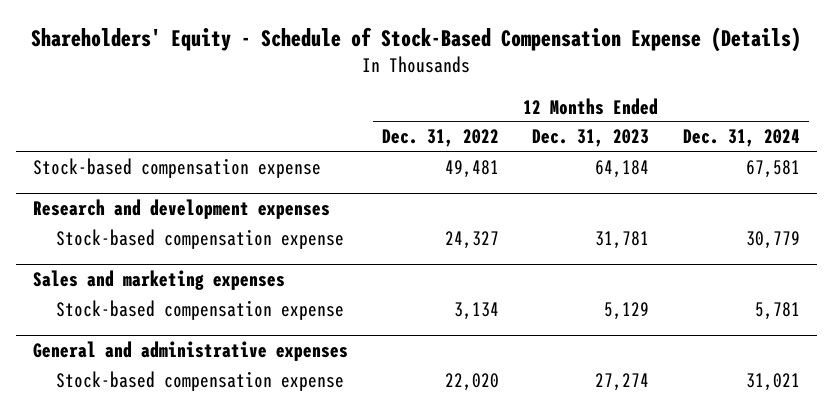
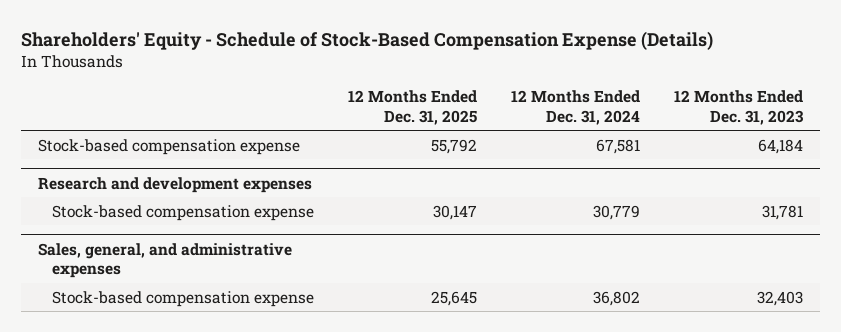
- | 12 Months Ended Dec. 31, 2022 | 12 Months Ended Dec. 31, 2023 | 12 Months Ended Dec. 31, 2024
+ | 12 Months Ended Dec. 31, 2025 | 12 Months Ended Dec. 31, 2024 | 12 Months Ended Dec. 31, 2023
- Sales and marketing expenses
- Stock-based compensation expense | 3,134 | 5,129 | 5,781
- General and administrative expenses
- Stock-based compensation expense | 22,020 | 27,274 | 31,021
+ Sales, general, and administrative expenses
+ Stock-based compensation expense | 25,645 | 36,802 | 32,403

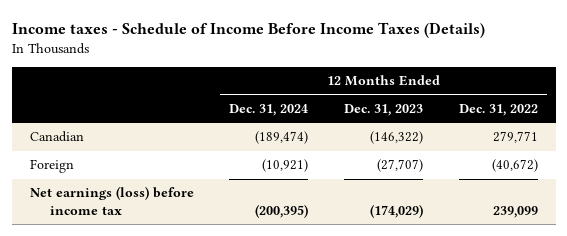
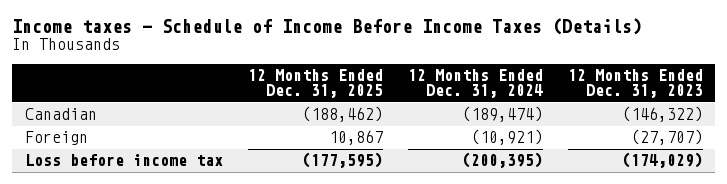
- | 12 Months Ended Dec. 31, 2024 | 12 Months Ended Dec. 31, 2023 | 12 Months Ended Dec. 31, 2022
+ | 12 Months Ended Dec. 31, 2025 | 12 Months Ended Dec. 31, 2024 | 12 Months Ended Dec. 31, 2023
- Net earnings (loss) before income tax | (200,395) | (174,029) | 239,099
+ Loss before income tax | (177,595) | (200,395) | (174,029)

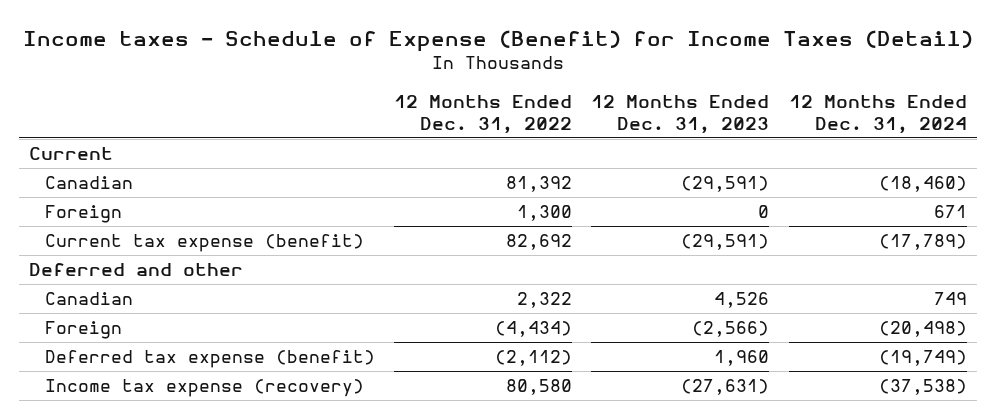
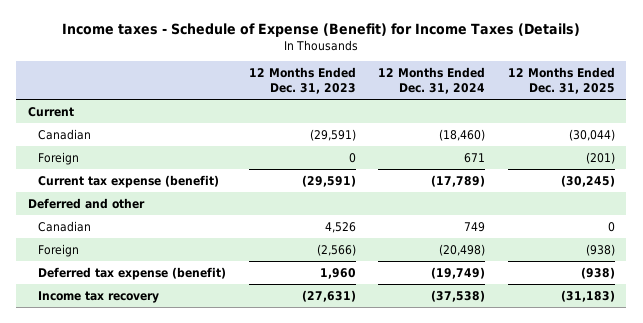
- Income taxes - Schedule of Expense (Benefit) for Income Taxes (Detail)
+ Income taxes - Schedule of Expense (Benefit) for Income Taxes (Details)
- | 12 Months Ended Dec. 31, 2022 | 12 Months Ended Dec. 31, 2023 | 12 Months Ended Dec. 31, 2024
+ | 12 Months Ended Dec. 31, 2023 | 12 Months Ended Dec. 31, 2024 | 12 Months Ended Dec. 31, 2025
- Income tax expense (recovery) | 80,580 | (27,631) | (37,538)
+ Income tax recovery | (27,631) | (37,538) | (31,183)

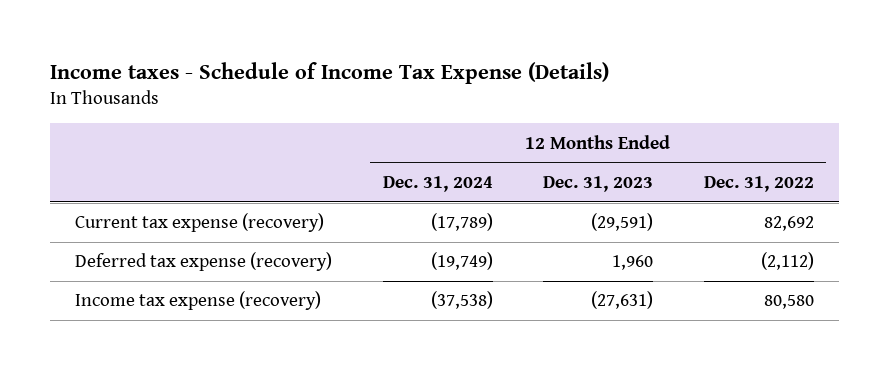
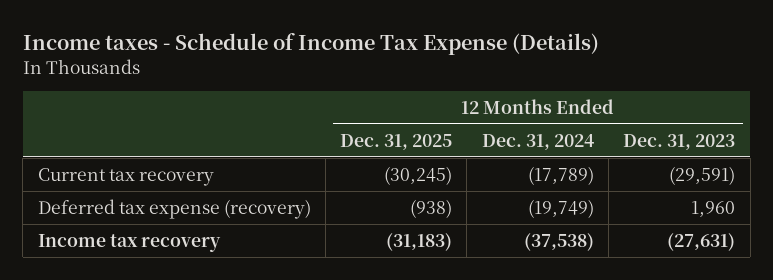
- | 12 Months Ended Dec. 31, 2024 | 12 Months Ended Dec. 31, 2023 | 12 Months Ended Dec. 31, 2022
+ | 12 Months Ended Dec. 31, 2025 | 12 Months Ended Dec. 31, 2024 | 12 Months Ended Dec. 31, 2023
- Current tax expense (recovery) | (17,789) | (29,591) | 82,692
+ Current tax recovery | (30,245) | (17,789) | (29,591)
- Income tax expense (recovery) | (37,538) | (27,631) | 80,580
+ Income tax recovery | (31,183) | (37,538) | (27,631)

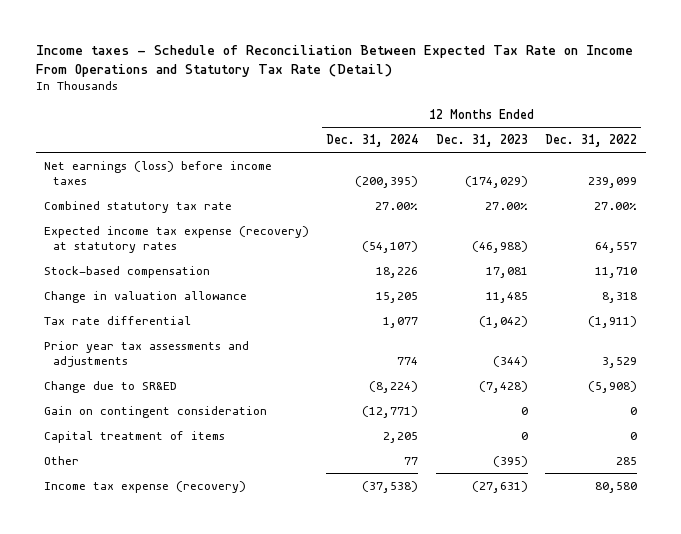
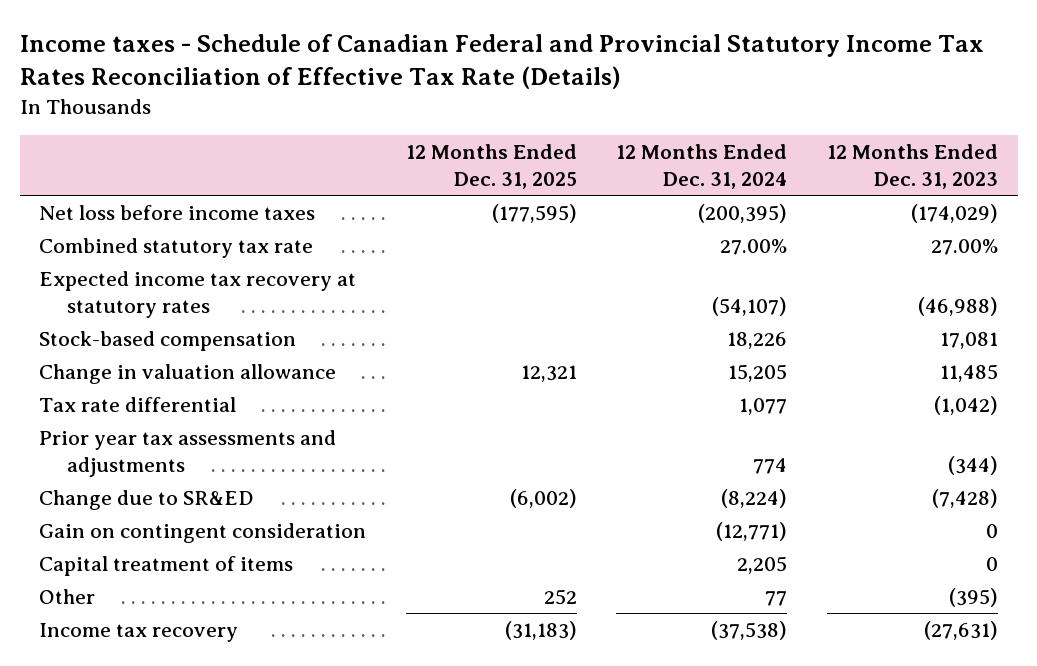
- Income taxes - Schedule of Reconciliation Between Expected Tax Rate on Income From Operations and Statutory Tax Rate (Detail)
+ Income taxes - Schedule of Canadian Federal and Provincial Statutory Income Tax Rates Reconciliation of Effective Tax Rate (Details)
- | 12 Months Ended Dec. 31, 2024 | 12 Months Ended Dec. 31, 2023 | 12 Months Ended Dec. 31, 2022
+ | 12 Months Ended Dec. 31, 2025 | 12 Months Ended Dec. 31, 2024 | 12 Months Ended Dec. 31, 2023
- Net earnings (loss) before income taxes | (200,395) | (174,029) | 239,099
+ Net loss before income taxes | (177,595) | (200,395) | (174,029)
- Expected income tax expense (recovery) at statutory rates | (54,107) | (46,988) | 64,557
+ Expected income tax recovery at statutory rates | | (54,107) | (46,988)
- Income tax expense (recovery) | (37,538) | (27,631) | 80,580
+ Income tax recovery | (31,183) | (37,538) | (27,631)

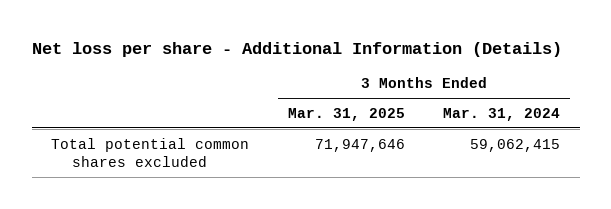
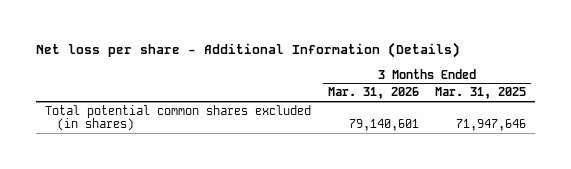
- | 3 Months Ended Mar. 31, 2025 | 3 Months Ended Mar. 31, 2024
+ | 3 Months Ended Mar. 31, 2026 | 3 Months Ended Mar. 31, 2025
- Total potential common shares excluded | 71,947,646 | 59,062,415
+ Total potential common shares excluded (in shares) | 79,140,601 | 71,947,646

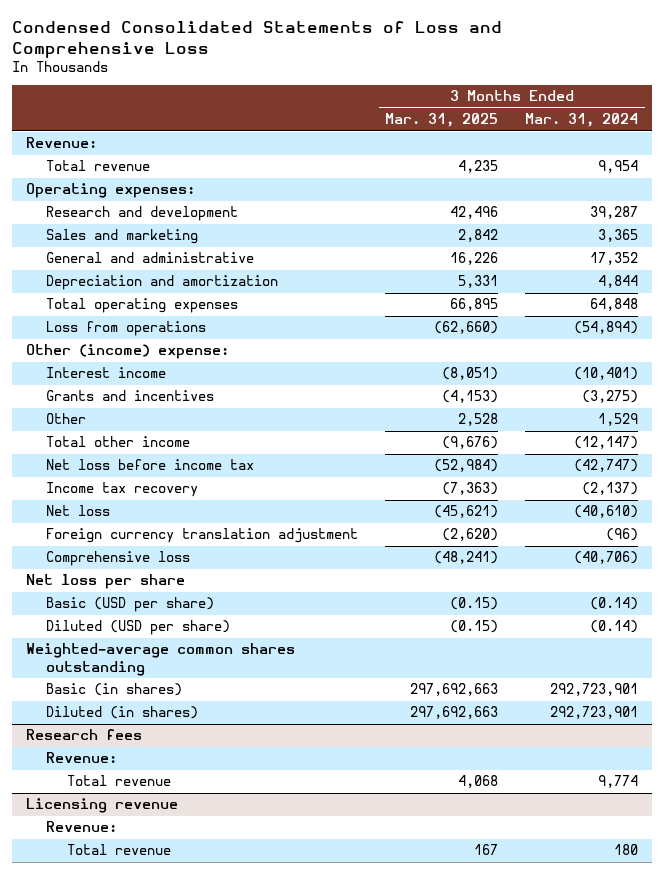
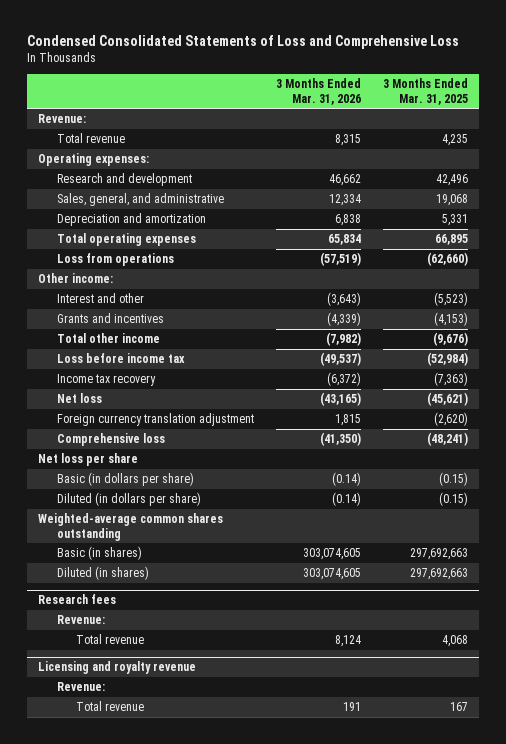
- | 3 Months Ended Mar. 31, 2025 | 3 Months Ended Mar. 31, 2024
+ | 3 Months Ended Mar. 31, 2026 | 3 Months Ended Mar. 31, 2025
- Sales and marketing | 2,842 | 3,365
- General and administrative | 16,226 | 17,352
+ Sales, general, and administrative | 12,334 | 19,068
- Other (income) expense:
- Interest income | (8,051) | (10,401)
+ Other income:
+ Interest and other | (3,643) | (5,523)
- Other | 2,528 | 1,529
- Net loss before income tax | (52,984) | (42,747)
+ Loss before income tax | (49,537) | (52,984)
- Basic (USD per share) | (0.15) | (0.14)
- Diluted (USD per share) | (0.15) | (0.14)
+ Basic (in dollars per share) | (0.14) | (0.15)
+ Diluted (in dollars per share) | (0.14) | (0.15)
- Licensing revenue
+ Licensing and royalty revenue

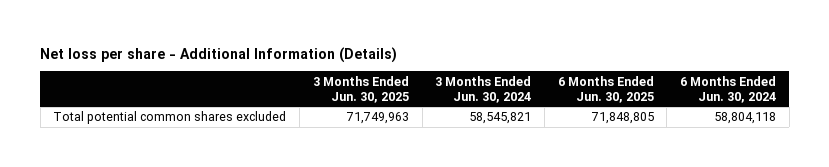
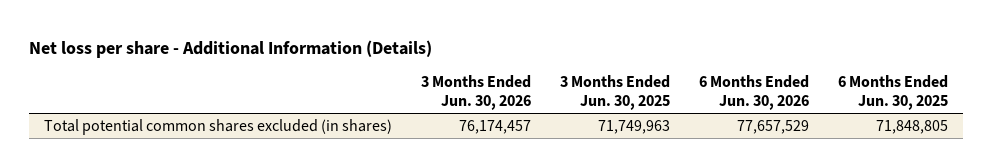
- | 3 Months Ended Jun. 30, 2025 | 3 Months Ended Jun. 30, 2024 | 6 Months Ended Jun. 30, 2025 | 6 Months Ended Jun. 30, 2024
+ | 3 Months Ended Jun. 30, 2026 | 3 Months Ended Jun. 30, 2025 | 6 Months Ended Jun. 30, 2026 | 6 Months Ended Jun. 30, 2025
- Total potential common shares excluded | 71,749,963 | 58,545,821 | 71,848,805 | 58,804,118
+ Total potential common shares excluded (in shares) | 76,174,457 | 71,749,963 | 77,657,529 | 71,848,805

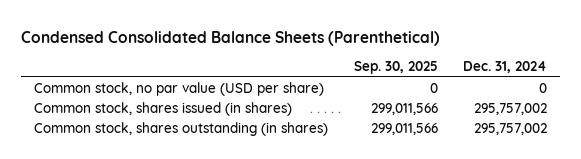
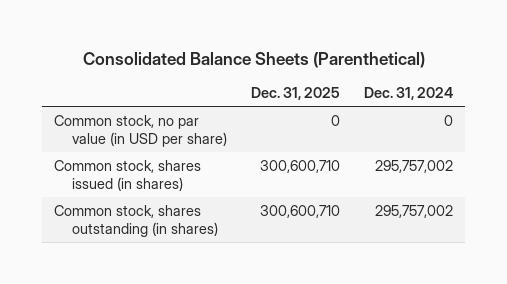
- Condensed Consolidated Balance Sheets (Parenthetical)
+ Consolidated Balance Sheets (Parenthetical)
- | Sep. 30, 2025 | Dec. 31, 2024
+ | Dec. 31, 2025 | Dec. 31, 2024
- Common stock, no par value (USD per share) | 0 | 0
+ Common stock, no par value (in USD per share) | 0 | 0

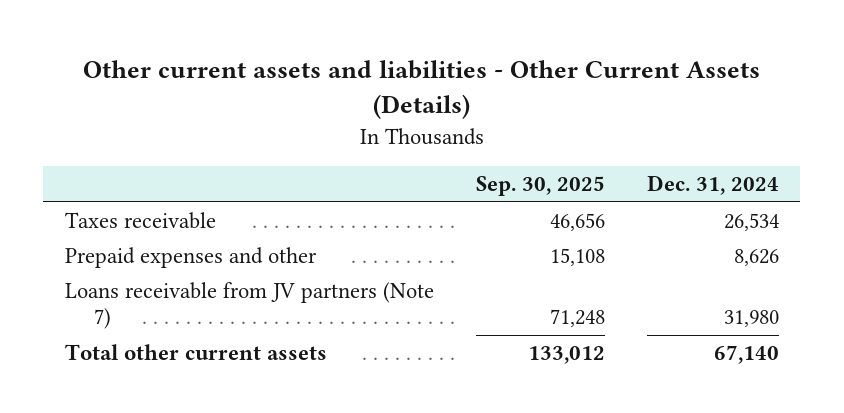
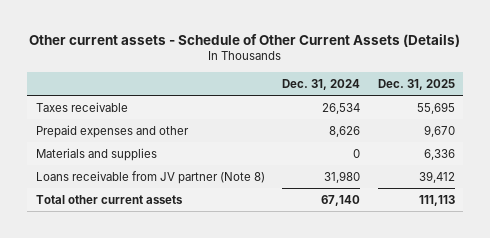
- Other current assets and liabilities - Other Current Assets (Details)
+ Other current assets - Schedule of Other Current Assets (Details)
- | Sep. 30, 2025 | Dec. 31, 2024
+ | Dec. 31, 2024 | Dec. 31, 2025
- Loans receivable from JV partners (Note 7) | 71,248 | 31,980
+ Materials and supplies | 0 | 6,336
+ Loans receivable from JV partner (Note 8) | 31,980 | 39,412

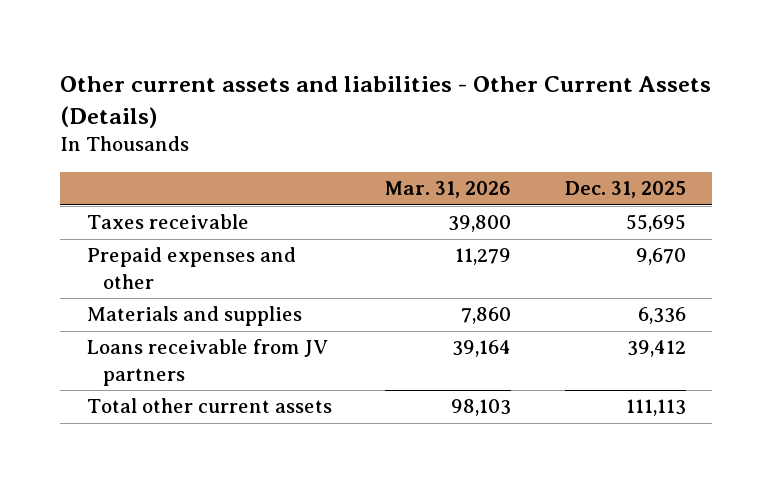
- Other current assets - Schedule of Other Current Assets (Details)
+ Other current assets and liabilities - Other Current Assets (Details)
- | Dec. 31, 2024 | Dec. 31, 2025
+ | Mar. 31, 2026 | Dec. 31, 2025
- Loans receivable from JV partner (Note 8) | 31,980 | 39,412
+ Loans receivable from JV partners | 39,164 | 39,412

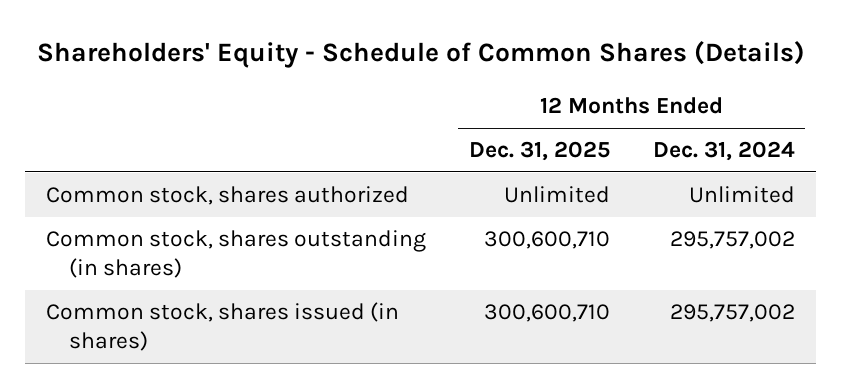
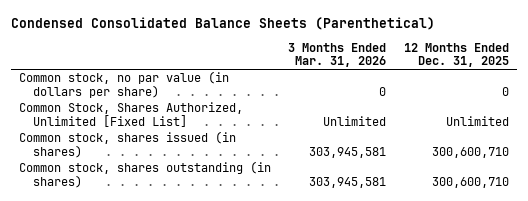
- Shareholders' Equity - Schedule of Common Shares (Details)
+ Condensed Consolidated Balance Sheets (Parenthetical)
- | 12 Months Ended Dec. 31, 2025 | 12 Months Ended Dec. 31, 2024
+ | 3 Months Ended Mar. 31, 2026 | 12 Months Ended Dec. 31, 2025
- Common stock, shares authorized | Unlimited | Unlimited
+ Common stock, no par value (in dollars per share) | 0 | 0
+ Common Stock, Shares Authorized, Unlimited [Fixed List] | Unlimited | Unlimited
moved down: Common stock, shares outstanding (in shares) | 303,945,581 | 300,600,710

